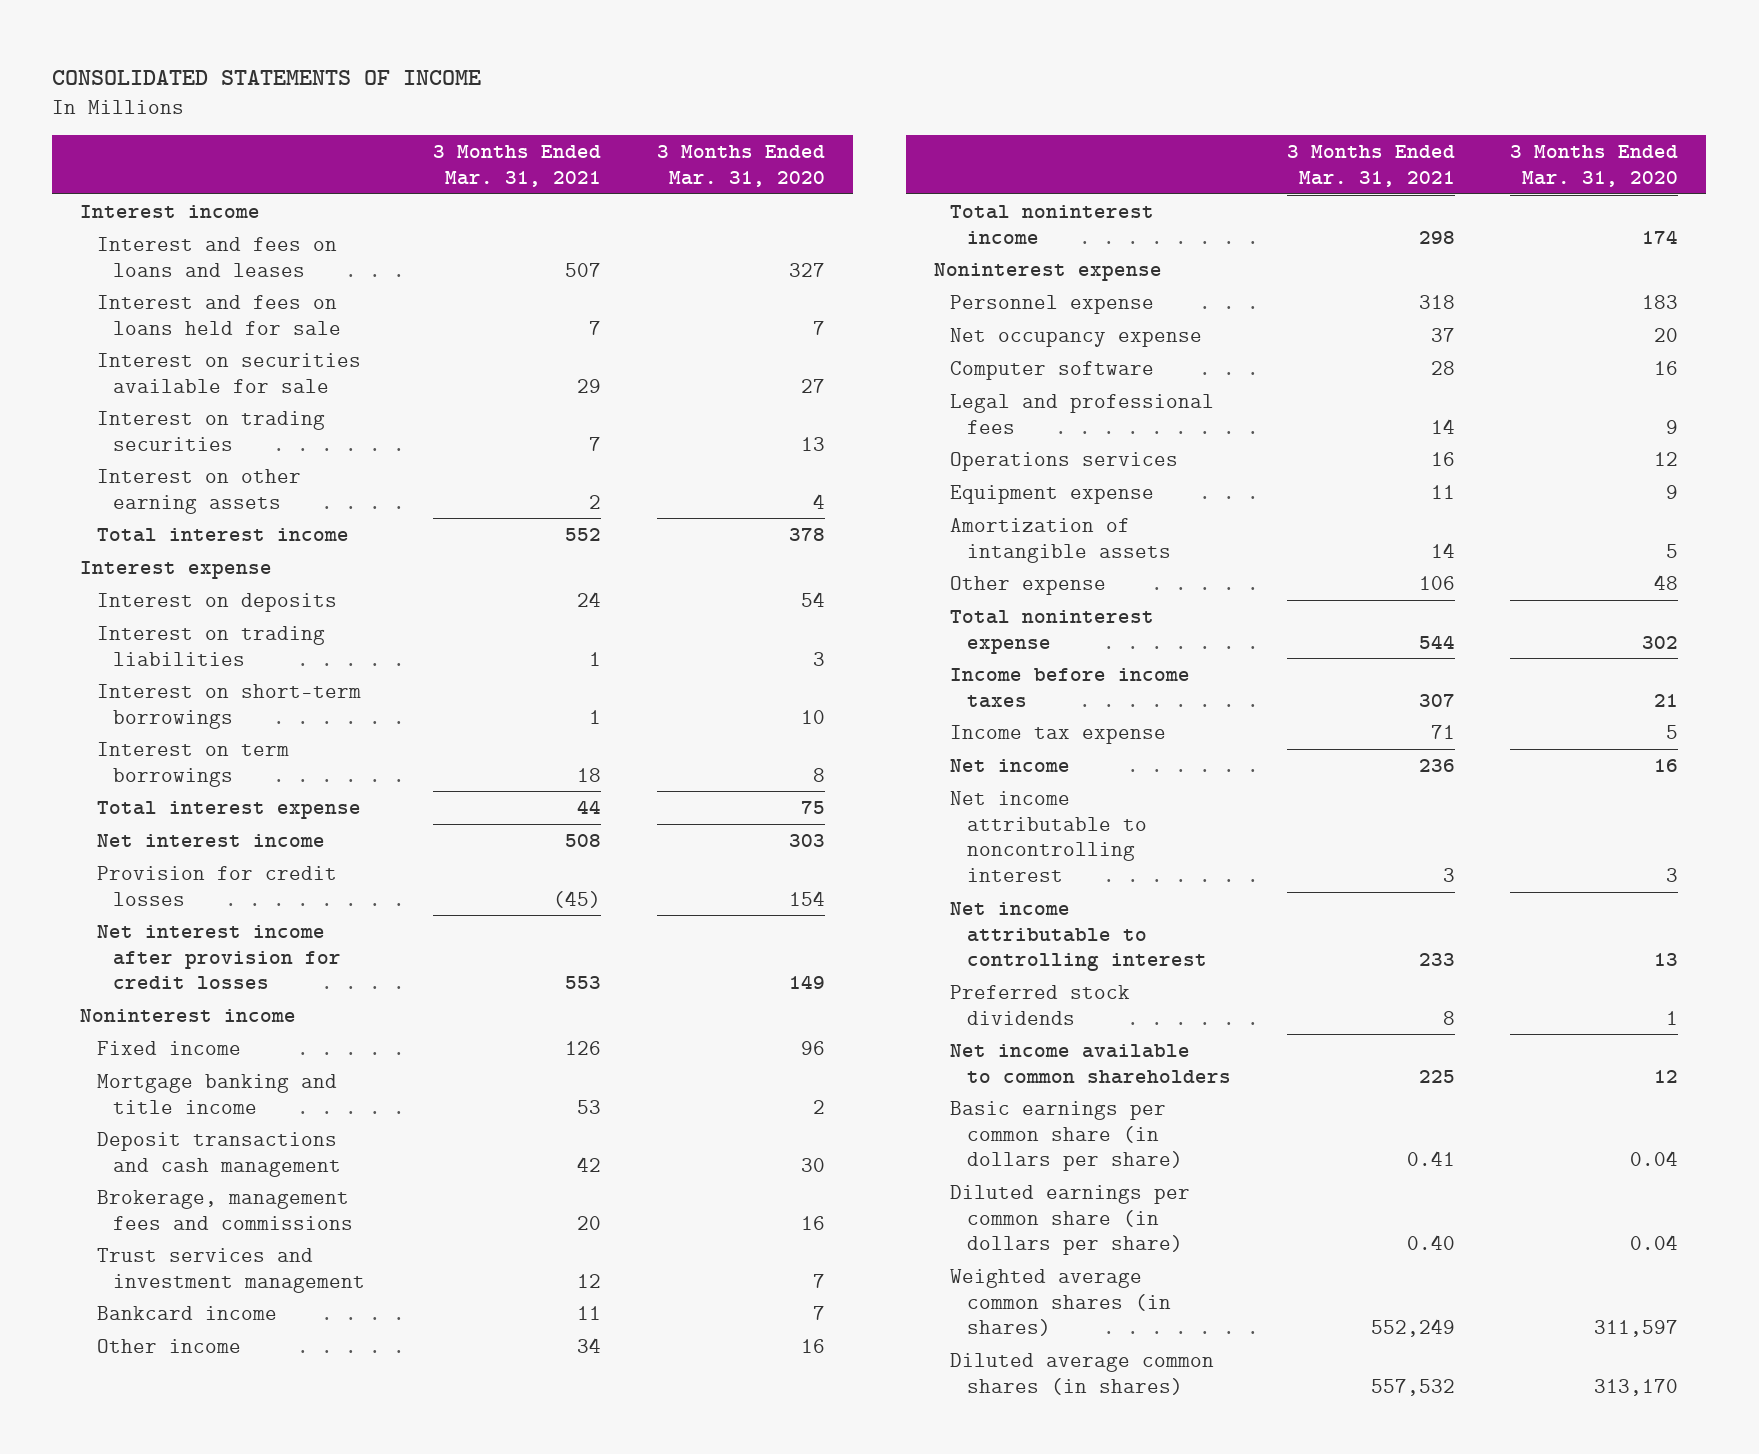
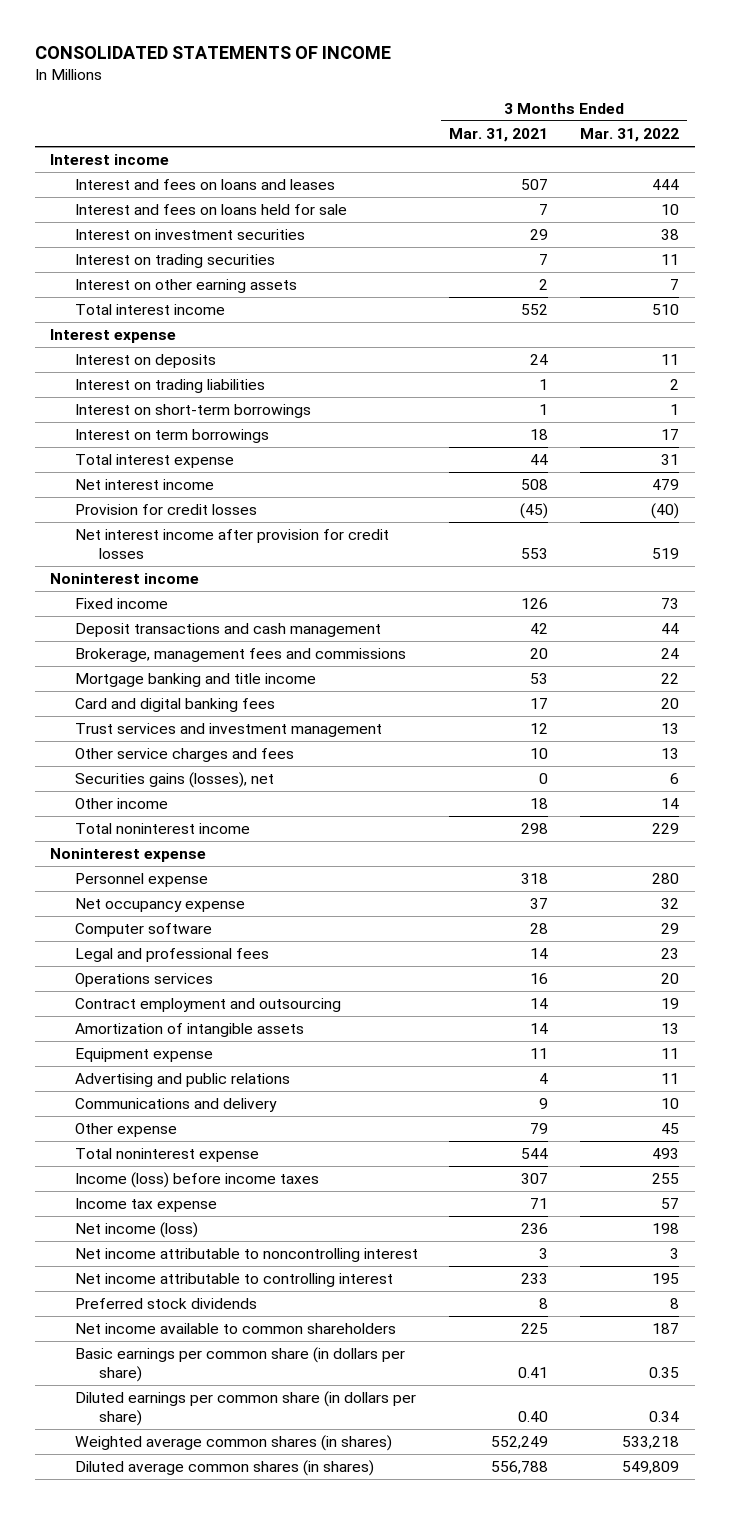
- | 3 Months Ended Mar. 31, 2021 | 3 Months Ended Mar. 31, 2020
+ | 3 Months Ended Mar. 31, 2021 | 3 Months Ended Mar. 31, 2022
- Interest on securities available for sale | 29 | 27
+ Interest on investment securities | 29 | 38
moved down: Mortgage banking and title income | 53 | 22
+ Card and digital banking fees | 17 | 20
- Bankcard income | 11 | 7
- Other income | 34 | 16
+ Other service charges and fees | 10 | 13
+ Securities gains (losses), net | 0 | 6
+ Other income | 18 | 14
+ Contract employment and outsourcing | 14 | 19
- Other expense | 106 | 48
moved down: Equipment expense | 11 | 11
+ Advertising and public relations | 4 | 11
+ Communications and delivery | 9 | 10
+ Other expense | 79 | 45
- Income before income taxes | 307 | 21
+ Income (loss) before income taxes | 307 | 255
- Net income | 236 | 16
+ Net income (loss) | 236 | 198
- Diluted average common shares (in shares) | 557,532 | 313,170
+ Diluted average common shares (in shares) | 556,788 | 549,809

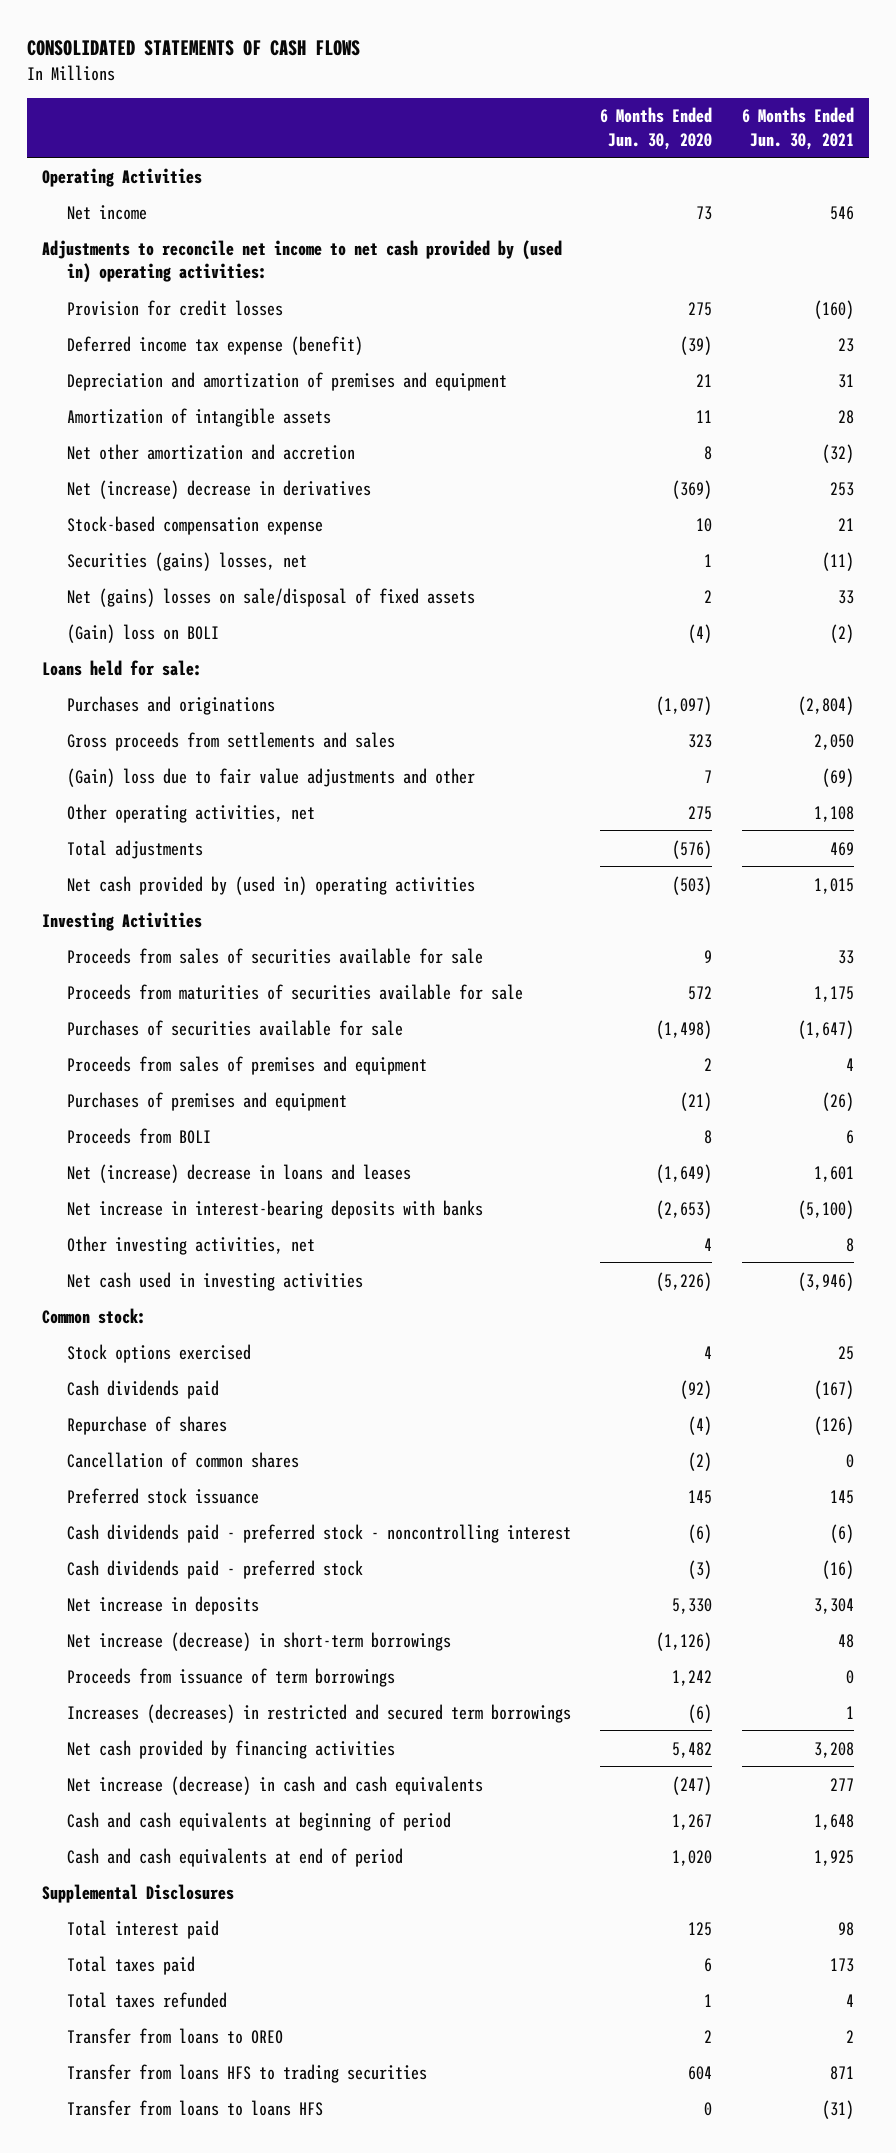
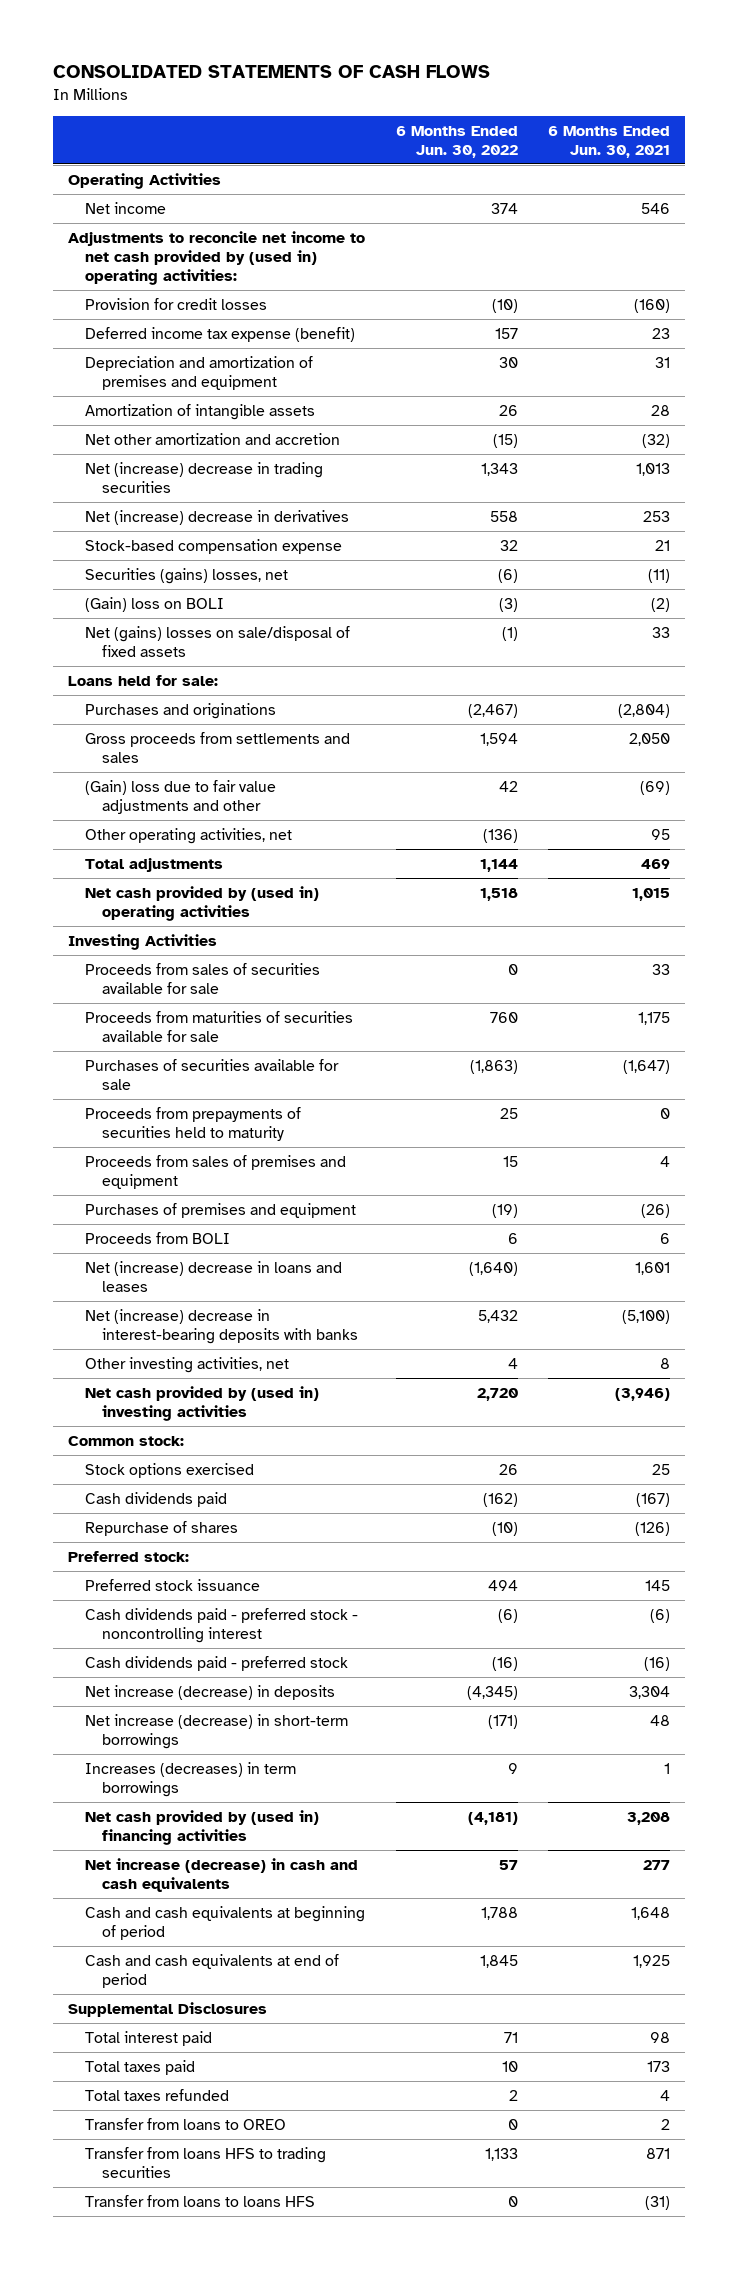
- | 6 Months Ended Jun. 30, 2020 | 6 Months Ended Jun. 30, 2021
+ | 6 Months Ended Jun. 30, 2022 | 6 Months Ended Jun. 30, 2021
+ Net (increase) decrease in trading securities | 1,343 | 1,013
moved down: Net (gains) losses on sale/disposal of fixed assets | (1) | 33
- Other operating activities, net | 275 | 1,108
+ Other operating activities, net | (136) | 95
+ Proceeds from prepayments of securities held to maturity | 25 | 0
- Net increase in interest-bearing deposits with banks | (2,653) | (5,100)
+ Net (increase) decrease in interest-bearing deposits with banks | 5,432 | (5,100)
- Net cash used in investing activities | (5,226) | (3,946)
+ Net cash provided by (used in) investing activities | 2,720 | (3,946)
- Cancellation of common shares | (2) | 0
+ Preferred stock:
- Net increase in deposits | 5,330 | 3,304
+ Net increase (decrease) in deposits | (4,345) | 3,304
- Proceeds from issuance of term borrowings | 1,242 | 0
- Increases (decreases) in restricted and secured term borrowings | (6) | 1
- Net cash provided by financing activities | 5,482 | 3,208
+ Increases (decreases) in term borrowings | 9 | 1
+ Net cash provided by (used in) financing activities | (4,181) | 3,208

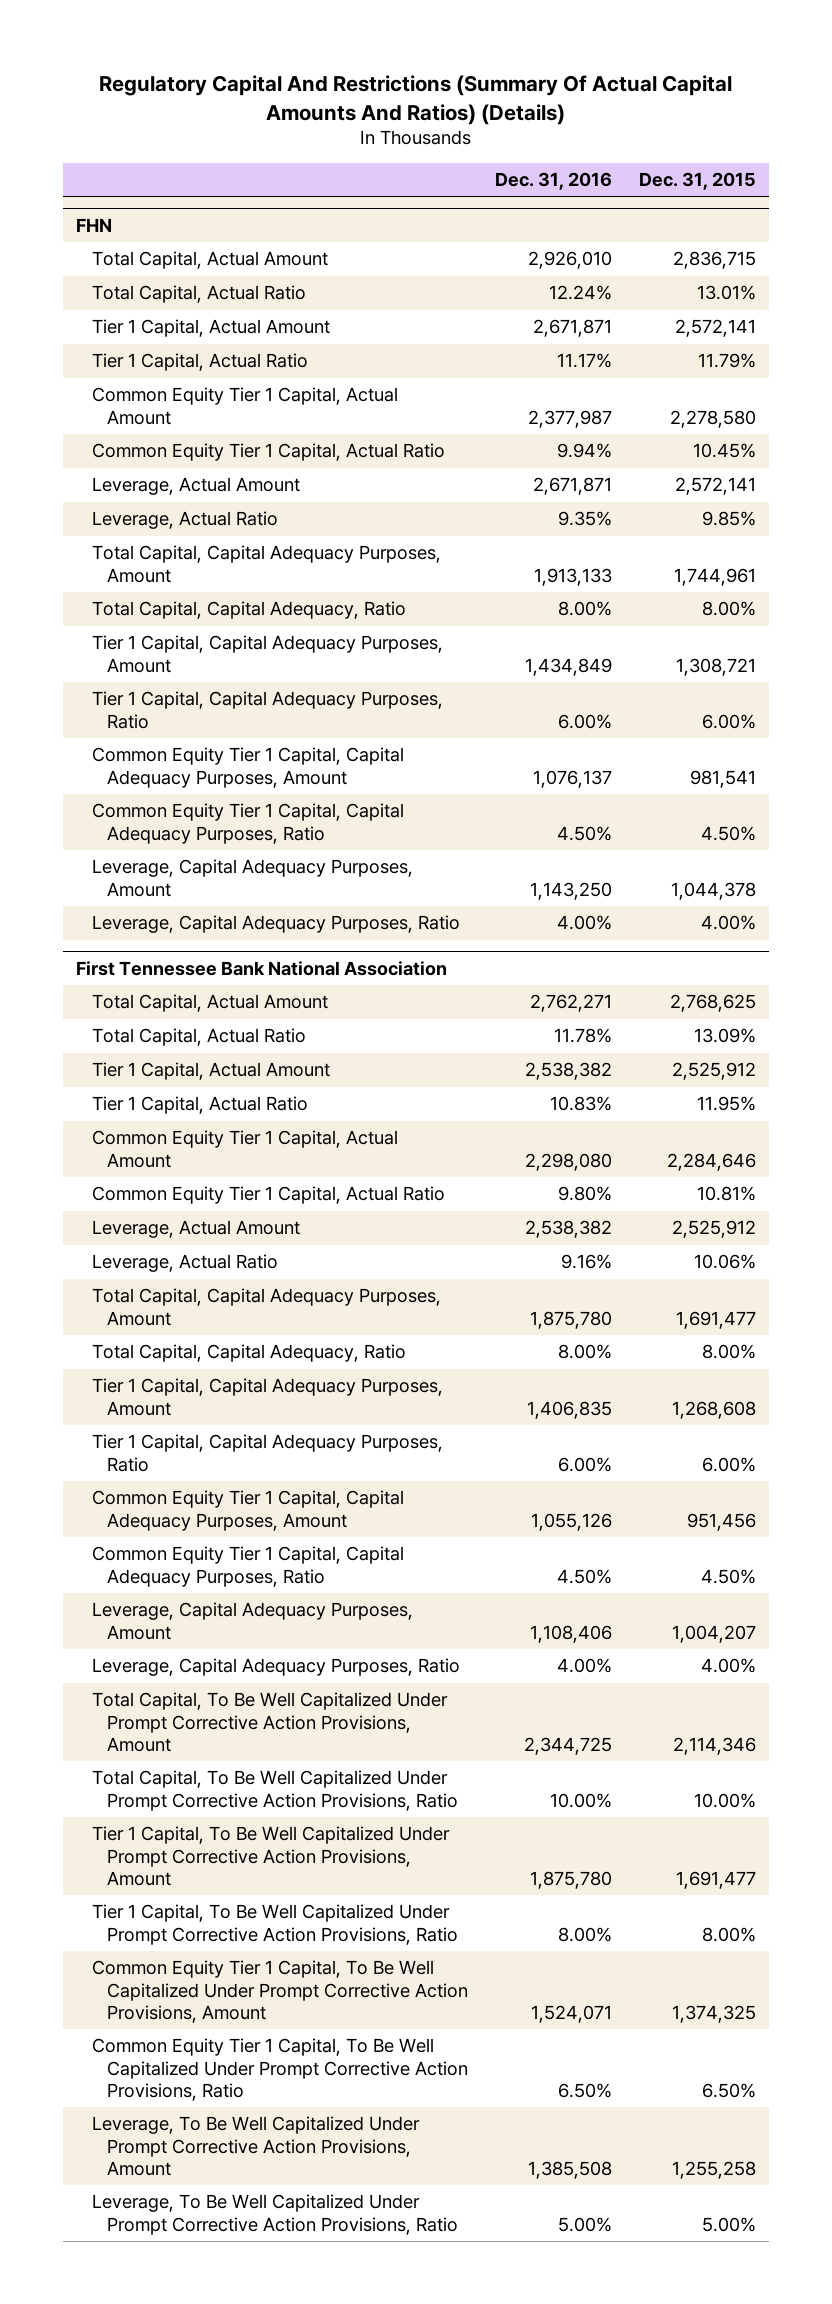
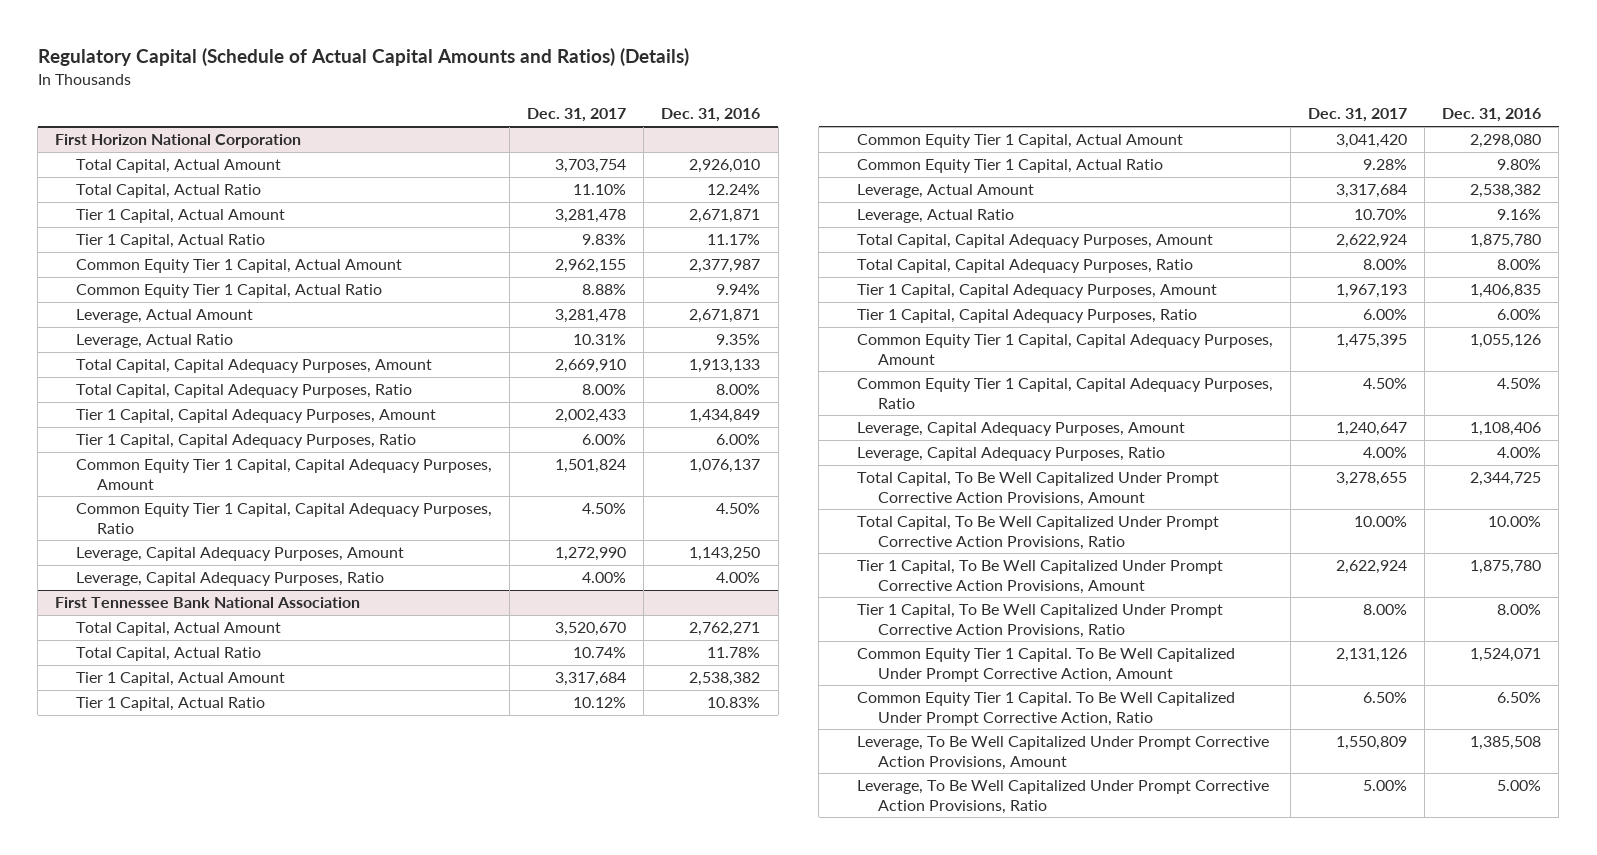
- Regulatory Capital And Restrictions (Summary Of Actual Capital Amounts And Ratios) (Details)
+ Regulatory Capital (Schedule of Actual Capital Amounts and Ratios) (Details)
- | Dec. 31, 2016 | Dec. 31, 2015
+ | Dec. 31, 2017 | Dec. 31, 2016
- FHN
+ First Horizon National Corporation
- Total Capital, Capital Adequacy, Ratio | 8.00% | 8.00%
+ Total Capital, Capital Adequacy Purposes, Ratio | 8.00% | 8.00%
@ First Tennessee Bank National Association
- Total Capital, Capital Adequacy, Ratio | 8.00% | 8.00%
+ Total Capital, Capital Adequacy Purposes, Ratio | 8.00% | 8.00%
- Common Equity Tier 1 Capital, To Be Well Capitalized Under Prompt Corrective Action Provisions, Amount | 1,524,071 | 1,374,325
- Common Equity Tier 1 Capital, To Be Well Capitalized Under Prompt Corrective Action Provisions, Ratio | 6.50% | 6.50%
+ Common Equity Tier 1 Capital. To Be Well Capitalized Under Prompt Corrective Action, Amount | 2,131,126 | 1,524,071
+ Common Equity Tier 1 Capital. To Be Well Capitalized Under Prompt Corrective Action, Ratio | 6.50% | 6.50%

